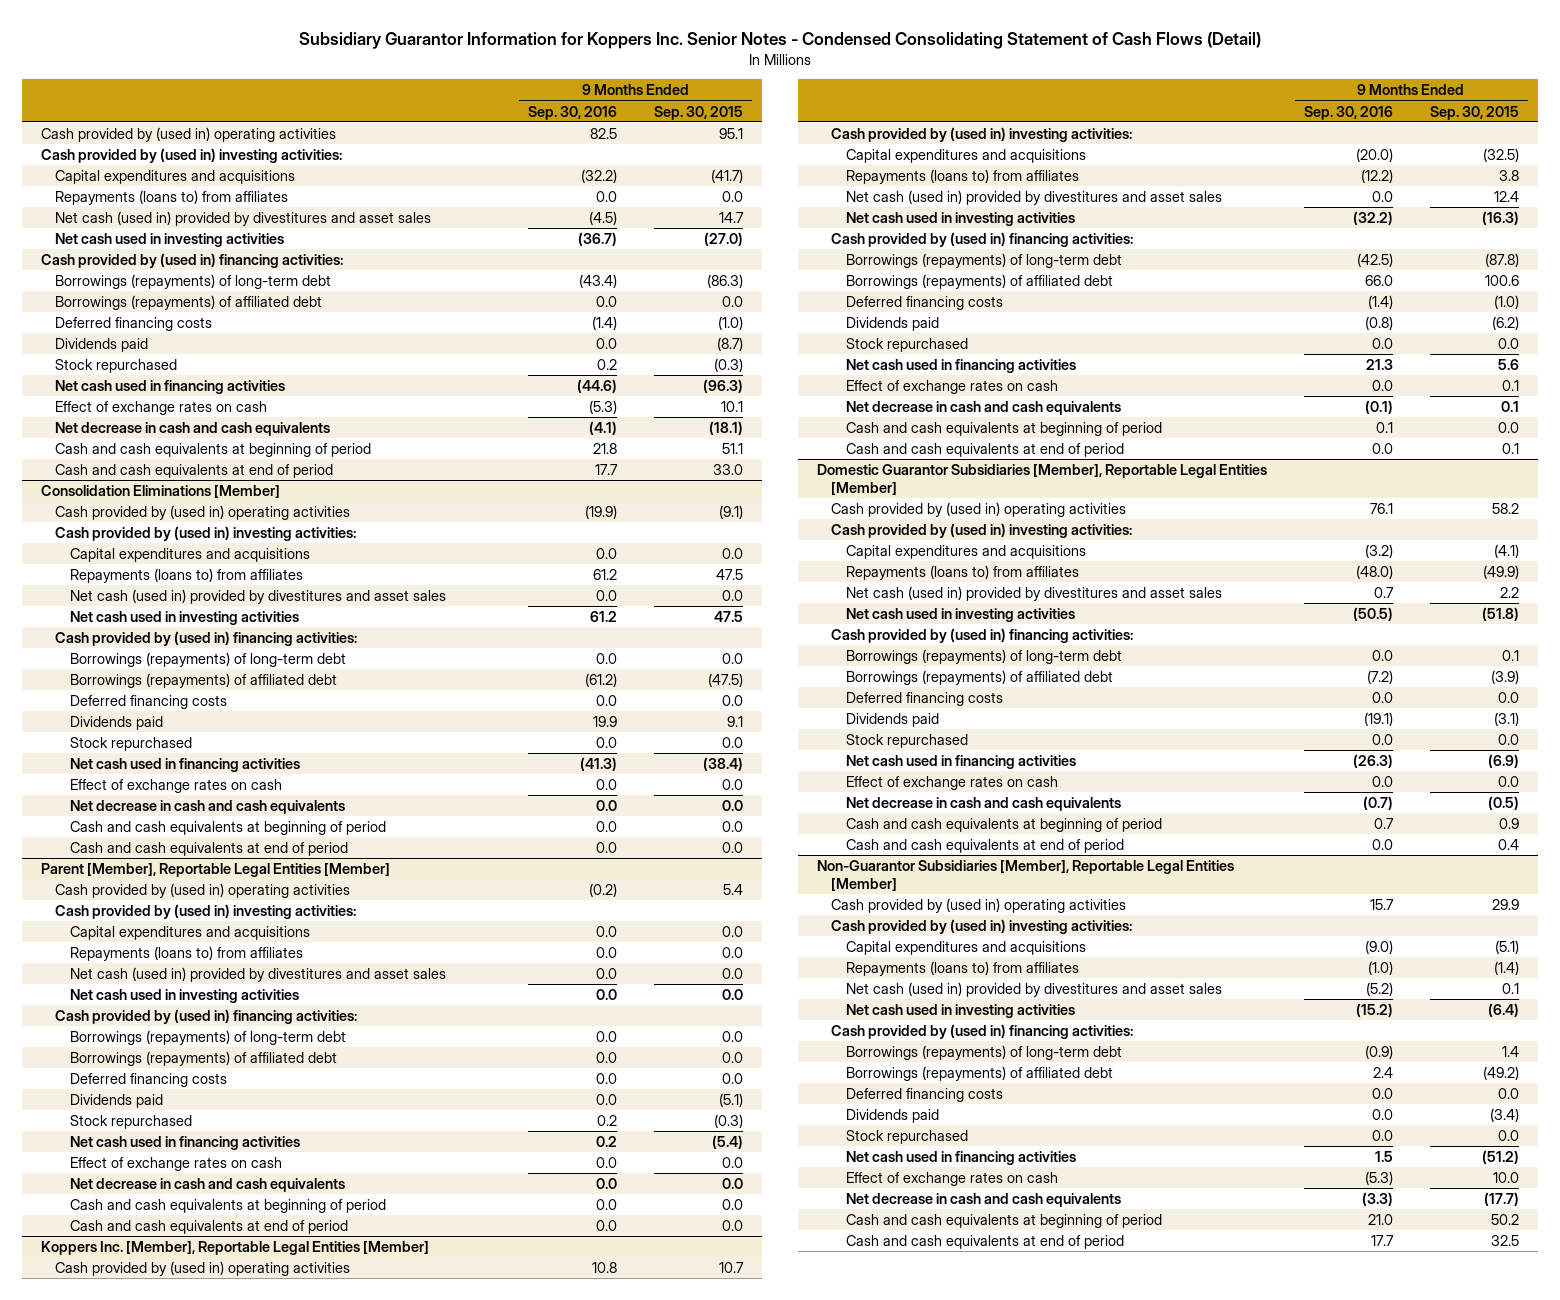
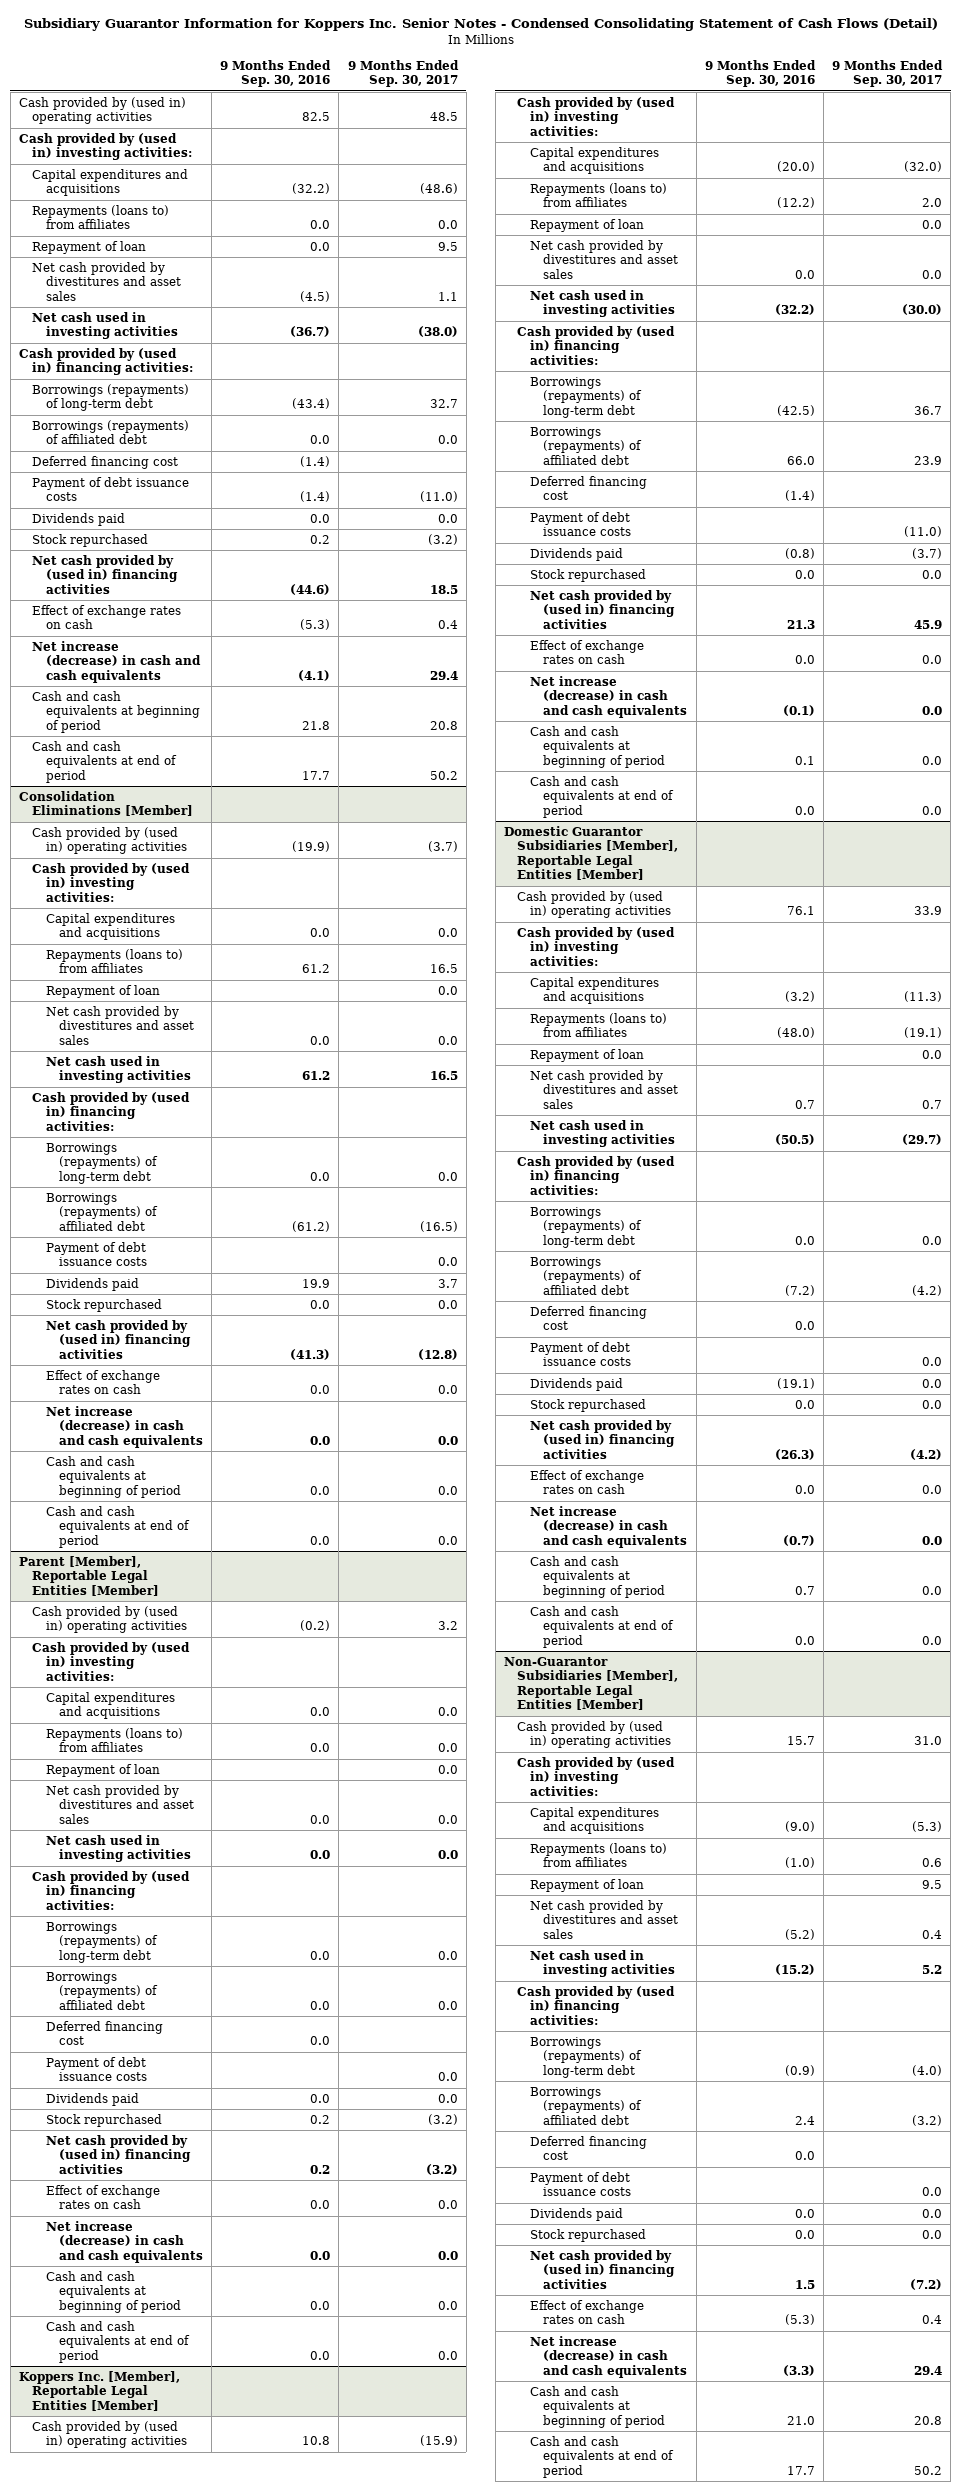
- | 9 Months Ended Sep. 30, 2016 | 9 Months Ended Sep. 30, 2015
+ | 9 Months Ended Sep. 30, 2016 | 9 Months Ended Sep. 30, 2017
- Net cash (used in) provided by divestitures and asset sales | (4.5) | 14.7
+ Repayment of loan | 0.0 | 9.5
+ Net cash provided by divestitures and asset sales | (4.5) | 1.1
- Deferred financing costs | (1.4) | (1.0)
+ Deferred financing cost | (1.4) |
+ Payment of debt issuance costs | (1.4) | (11.0)
- Net cash used in financing activities | (44.6) | (96.3)
+ Net cash provided by (used in) financing activities | (44.6) | 18.5
- Net decrease in cash and cash equivalents | (4.1) | (18.1)
+ Net increase (decrease) in cash and cash equivalents | (4.1) | 29.4
@ Consolidation Eliminations [Member]
- Net cash (used in) provided by divestitures and asset sales | 0.0 | 0.0
+ Repayment of loan | | 0.0
+ Net cash provided by divestitures and asset sales | 0.0 | 0.0
- Deferred financing costs | 0.0 | 0.0
+ Payment of debt issuance costs | | 0.0
- Net cash used in financing activities | (41.3) | (38.4)
+ Net cash provided by (used in) financing activities | (41.3) | (12.8)
- Net decrease in cash and cash equivalents | 0.0 | 0.0
+ Net increase (decrease) in cash and cash equivalents | 0.0 | 0.0
@ Parent [Member], Reportable Legal Entities [Member]
- Net cash (used in) provided by divestitures and asset sales | 0.0 | 0.0
+ Repayment of loan | | 0.0
+ Net cash provided by divestitures and asset sales | 0.0 | 0.0
- Deferred financing costs | 0.0 | 0.0
+ Deferred financing cost | 0.0 |
+ Payment of debt issuance costs | | 0.0
- Net cash used in financing activities | 0.2 | (5.4)
+ Net cash provided by (used in) financing activities | 0.2 | (3.2)
- Net decrease in cash and cash equivalents | 0.0 | 0.0
+ Net increase (decrease) in cash and cash equivalents | 0.0 | 0.0
@ Koppers Inc. [Member], Reportable Legal Entities [Member]
- Net cash (used in) provided by divestitures and asset sales | 0.0 | 12.4
+ Repayment of loan | | 0.0
+ Net cash provided by divestitures and asset sales | 0.0 | 0.0
- Deferred financing costs | (1.4) | (1.0)
+ Deferred financing cost | (1.4) |
+ Payment of debt issuance costs | | (11.0)
- Net cash used in financing activities | 21.3 | 5.6
+ Net cash provided by (used in) financing activities | 21.3 | 45.9
- Net decrease in cash and cash equivalents | (0.1) | 0.1
+ Net increase (decrease) in cash and cash equivalents | (0.1) | 0.0
@ Domestic Guarantor Subsidiaries [Member], Reportable Legal Entities [Member]
- Net cash (used in) provided by divestitures and asset sales | 0.7 | 2.2
+ Repayment of loan | | 0.0
+ Net cash provided by divestitures and asset sales | 0.7 | 0.7
- Deferred financing costs | 0.0 | 0.0
+ Deferred financing cost | 0.0 |
+ Payment of debt issuance costs | | 0.0
- Net cash used in financing activities | (26.3) | (6.9)
+ Net cash provided by (used in) financing activities | (26.3) | (4.2)
- Net decrease in cash and cash equivalents | (0.7) | (0.5)
+ Net increase (decrease) in cash and cash equivalents | (0.7) | 0.0
@ Non-Guarantor Subsidiaries [Member], Reportable Legal Entities [Member]
- Net cash (used in) provided by divestitures and asset sales | (5.2) | 0.1
+ Repayment of loan | | 9.5
+ Net cash provided by divestitures and asset sales | (5.2) | 0.4
- Deferred financing costs | 0.0 | 0.0
+ Deferred financing cost | 0.0 |
+ Payment of debt issuance costs | | 0.0
- Net cash used in financing activities | 1.5 | (51.2)
+ Net cash provided by (used in) financing activities | 1.5 | (7.2)
- Net decrease in cash and cash equivalents | (3.3) | (17.7)
+ Net increase (decrease) in cash and cash equivalents | (3.3) | 29.4

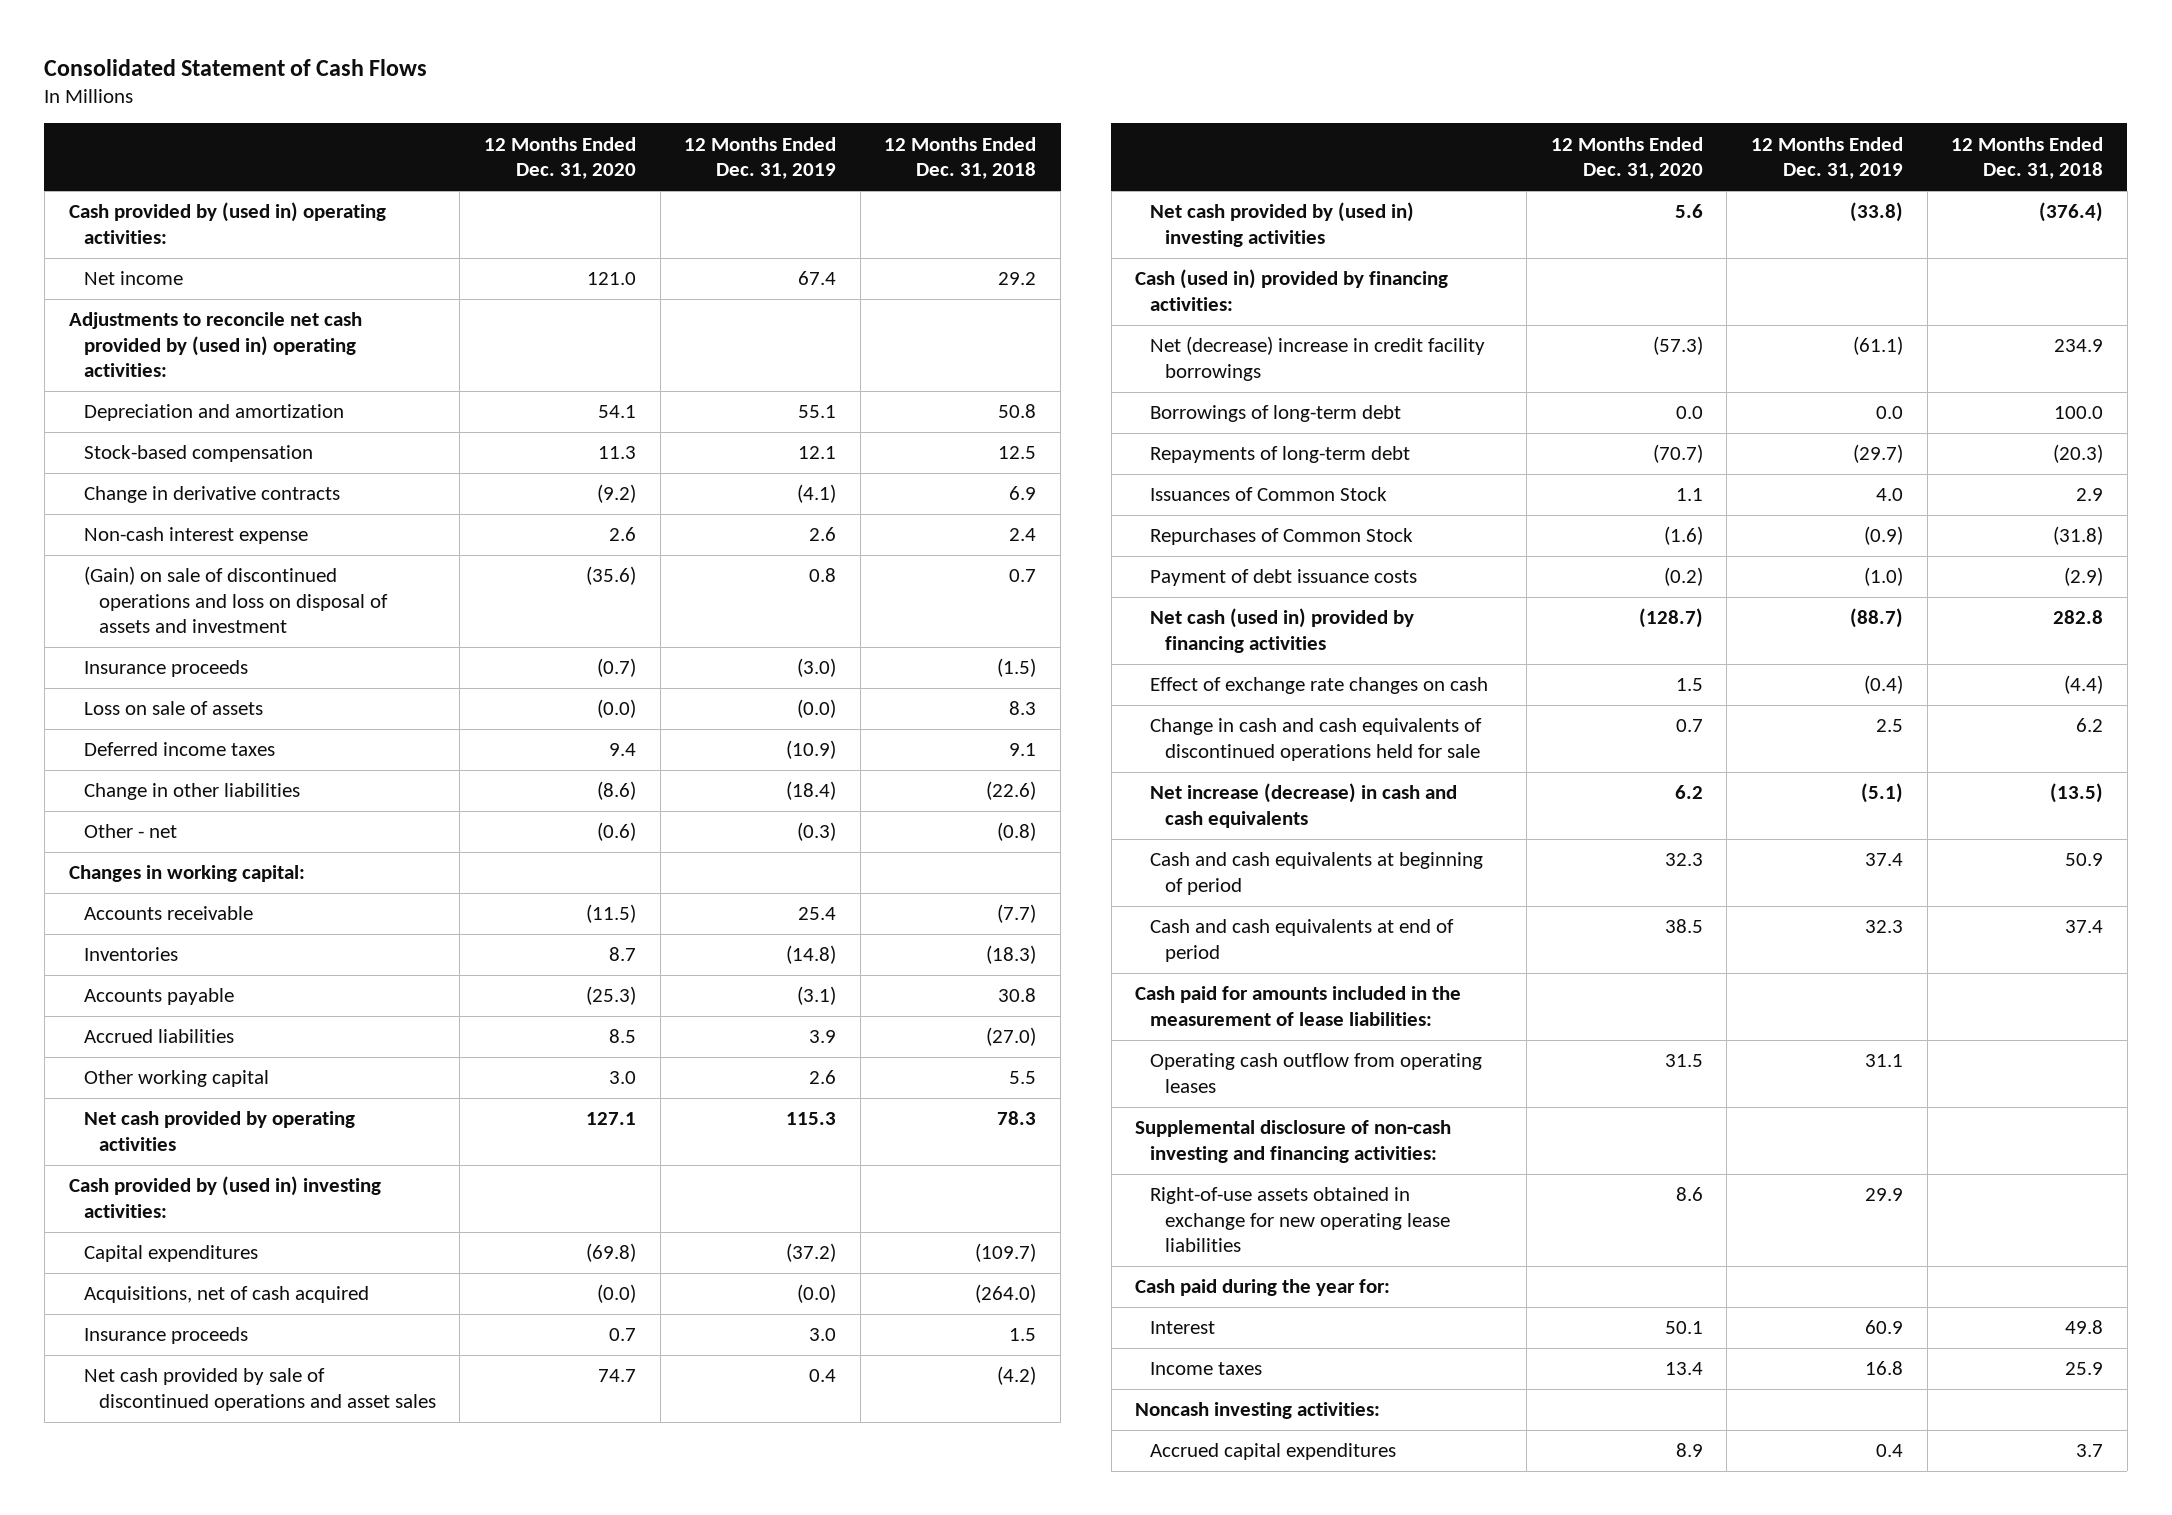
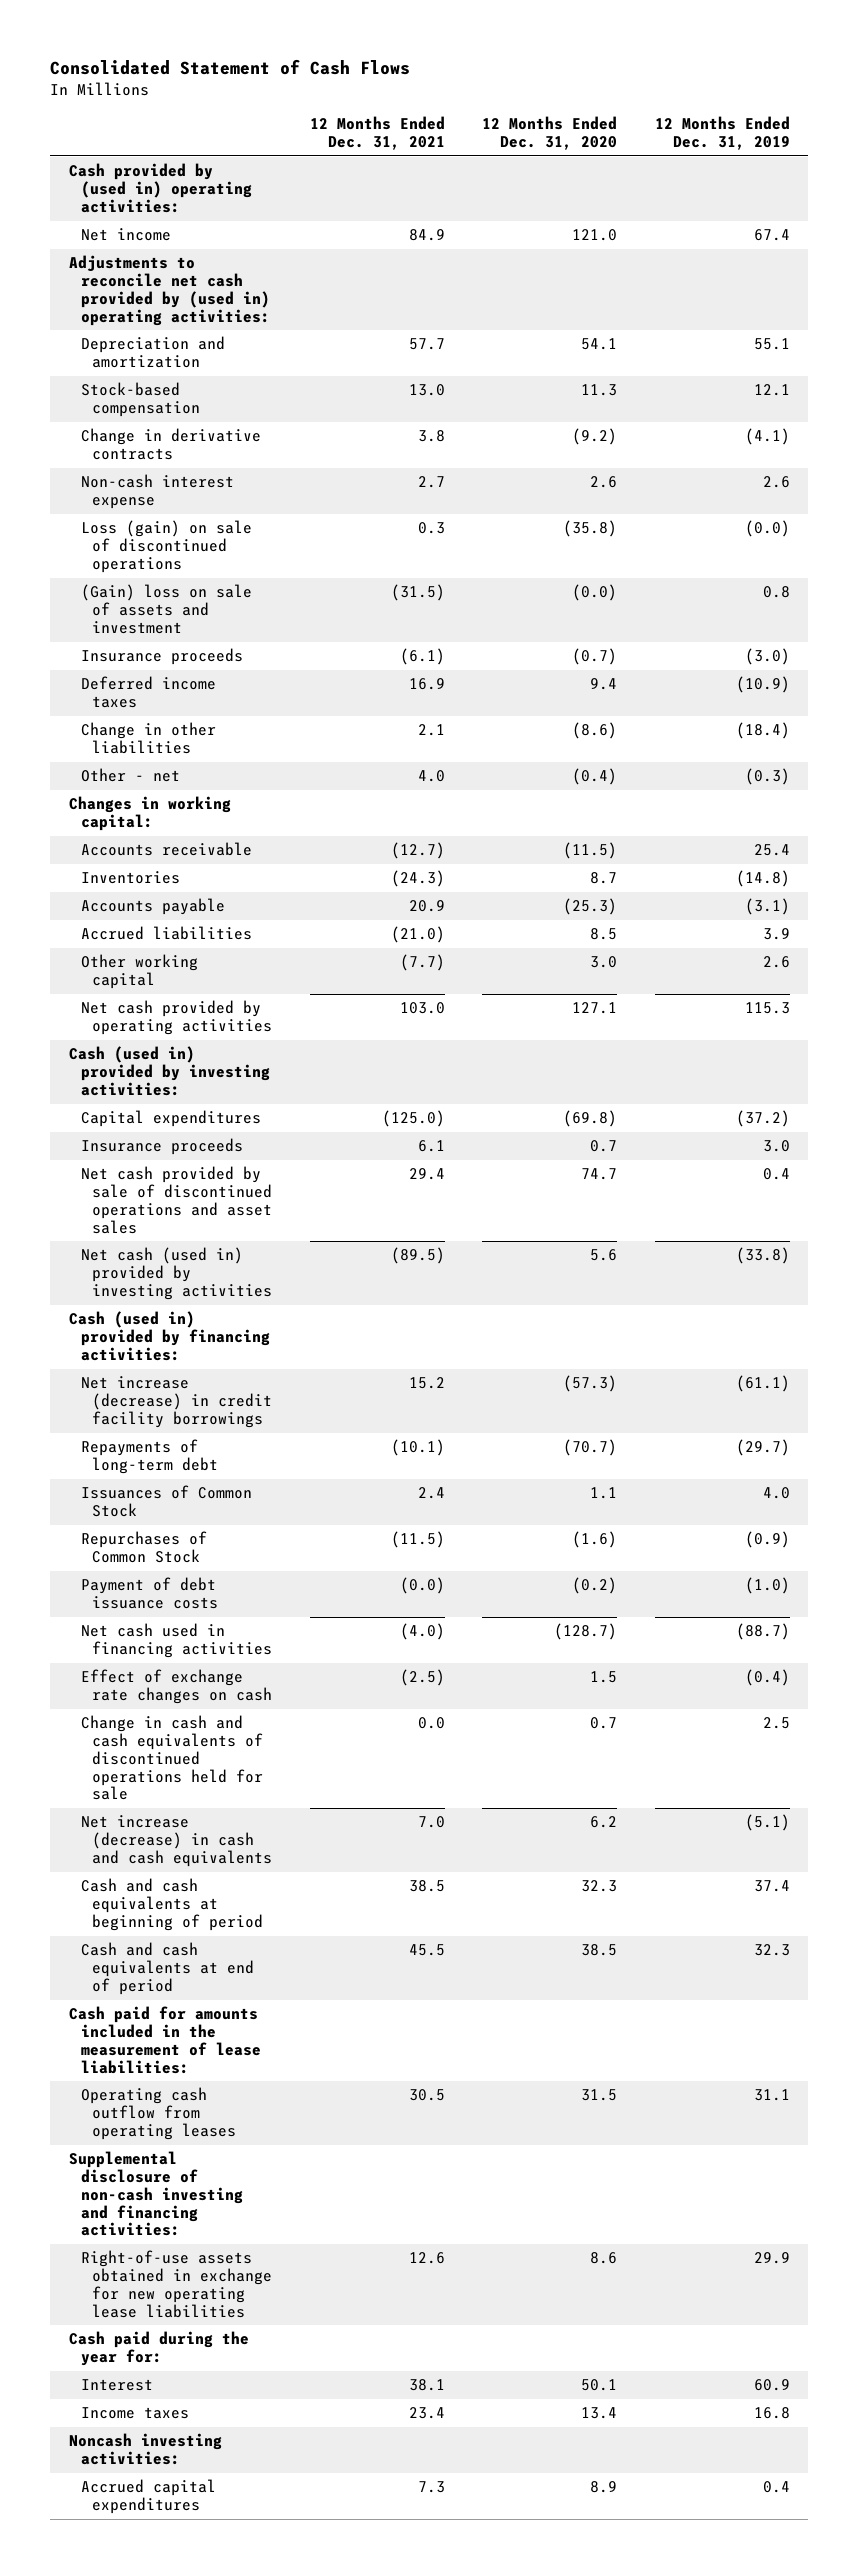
- | 12 Months Ended Dec. 31, 2020 | 12 Months Ended Dec. 31, 2019 | 12 Months Ended Dec. 31, 2018
+ | 12 Months Ended Dec. 31, 2021 | 12 Months Ended Dec. 31, 2020 | 12 Months Ended Dec. 31, 2019
- (Gain) on sale of discontinued operations and loss on disposal of assets and investment | (35.6) | 0.8 | 0.7
+ Loss (gain) on sale of discontinued operations | 0.3 | (35.8) | (0.0)
+ (Gain) loss on sale of assets and investment | (31.5) | (0.0) | 0.8
- Loss on sale of assets | (0.0) | (0.0) | 8.3
- Other - net | (0.6) | (0.3) | (0.8)
+ Other - net | 4.0 | (0.4) | (0.3)
- Cash provided by (used in) investing activities:
+ Cash (used in) provided by investing activities:
- Acquisitions, net of cash acquired | (0.0) | (0.0) | (264.0)
- Net cash provided by (used in) investing activities | 5.6 | (33.8) | (376.4)
+ Net cash (used in) provided by investing activities | (89.5) | 5.6 | (33.8)
- Net (decrease) increase in credit facility borrowings | (57.3) | (61.1) | 234.9
- Borrowings of long-term debt | 0.0 | 0.0 | 100.0
+ Net increase (decrease) in credit facility borrowings | 15.2 | (57.3) | (61.1)
- Net cash (used in) provided by financing activities | (128.7) | (88.7) | 282.8
+ Net cash used in financing activities | (4.0) | (128.7) | (88.7)

